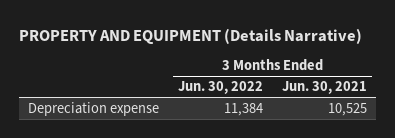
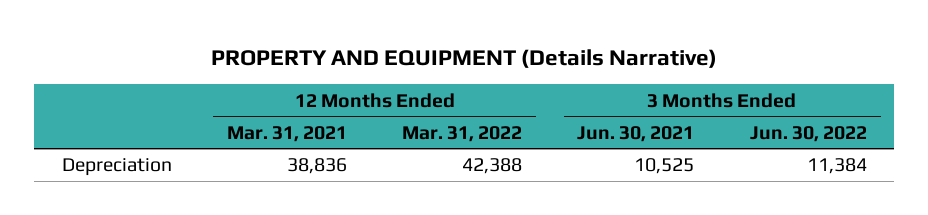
- | 3 Months Ended Jun. 30, 2022 | 3 Months Ended Jun. 30, 2021
+ | 12 Months Ended Mar. 31, 2021 | 12 Months Ended Mar. 31, 2022 | 3 Months Ended Jun. 30, 2021 | 3 Months Ended Jun. 30, 2022
- Depreciation expense | 11,384 | 10,525
+ Depreciation | 38,836 | 42,388 | 10,525 | 11,384

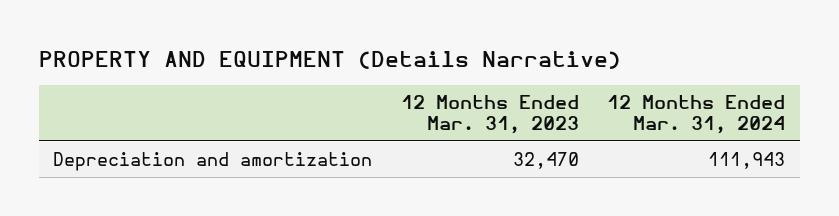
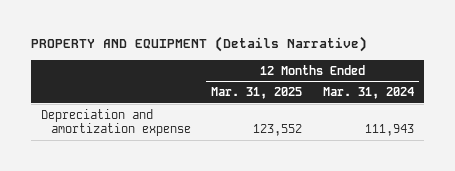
- | 12 Months Ended Mar. 31, 2023 | 12 Months Ended Mar. 31, 2024
+ | 12 Months Ended Mar. 31, 2025 | 12 Months Ended Mar. 31, 2024
- Depreciation and amortization | 32,470 | 111,943
+ Depreciation and amortization expense | 123,552 | 111,943

